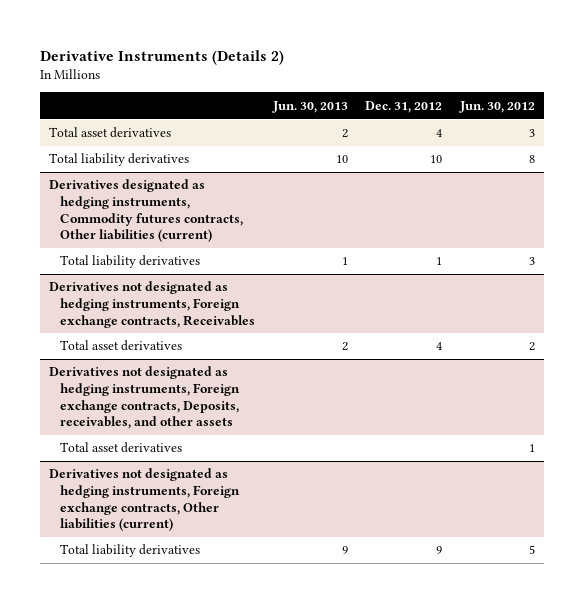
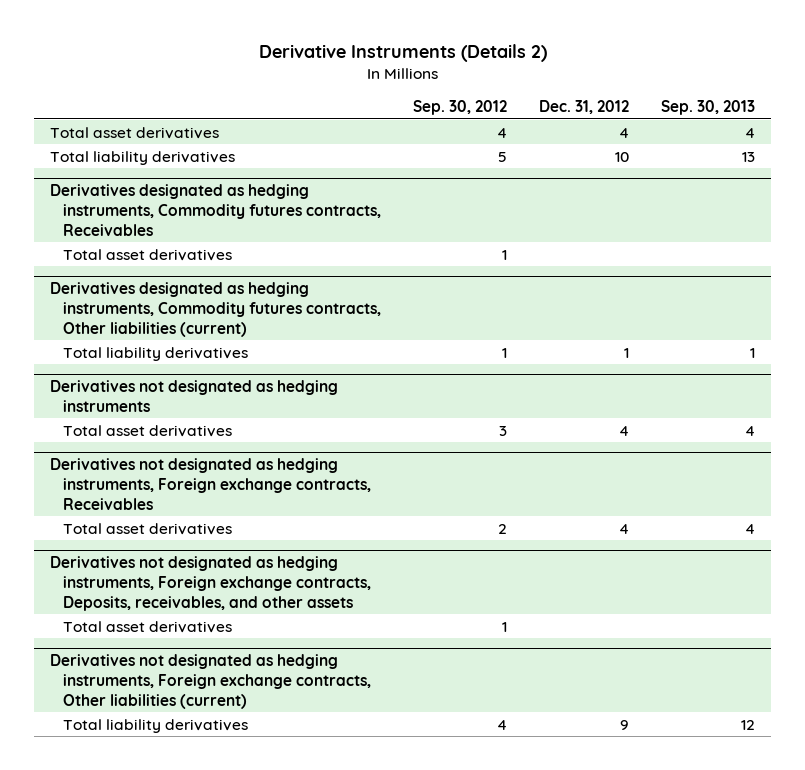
- | Jun. 30, 2013 | Dec. 31, 2012 | Jun. 30, 2012
+ | Sep. 30, 2012 | Dec. 31, 2012 | Sep. 30, 2013
+ Derivatives designated as hedging instruments, Commodity futures contracts, Receivables
+ Total asset derivatives | 1 | |
+ Derivatives not designated as hedging instruments
+ Total asset derivatives | 3 | 4 | 4

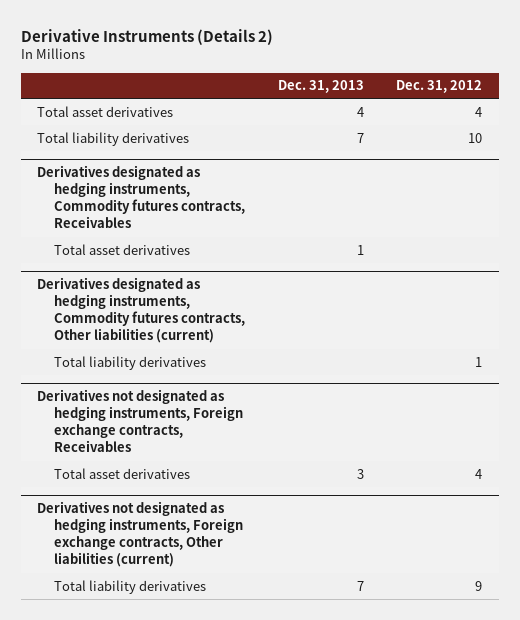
- | Sep. 30, 2012 | Dec. 31, 2012 | Sep. 30, 2013
+ | Dec. 31, 2013 | Dec. 31, 2012
- Derivatives not designated as hedging instruments
- Total asset derivatives | 3 | 4 | 4
- Derivatives not designated as hedging instruments, Foreign exchange contracts, Deposits, receivables, and other assets
- Total asset derivatives | 1 | |

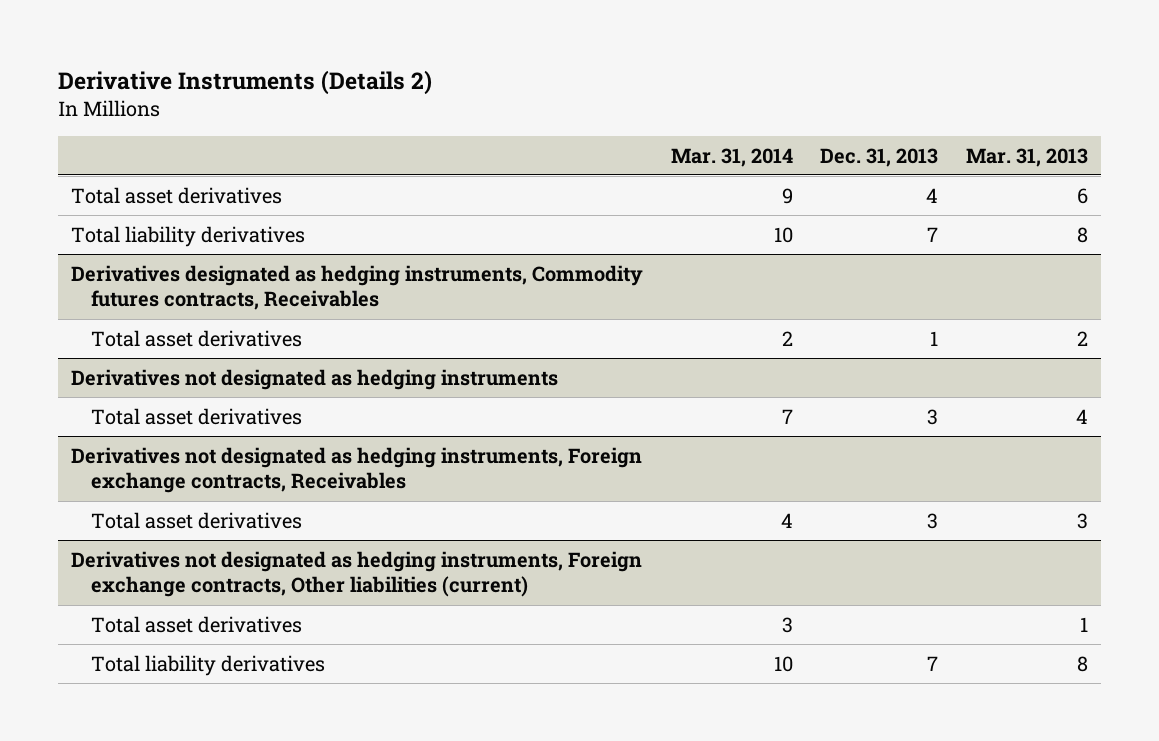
- | Dec. 31, 2013 | Dec. 31, 2012
+ | Mar. 31, 2014 | Dec. 31, 2013 | Mar. 31, 2013
- Derivatives designated as hedging instruments, Commodity futures contracts, Other liabilities (current)
- Total liability derivatives | | 1
+ Derivatives not designated as hedging instruments
+ Total asset derivatives | 7 | 3 | 4
@ Derivatives not designated as hedging instruments, Foreign exchange contracts, Other liabilities (current)
+ Total asset derivatives | 3 | | 1

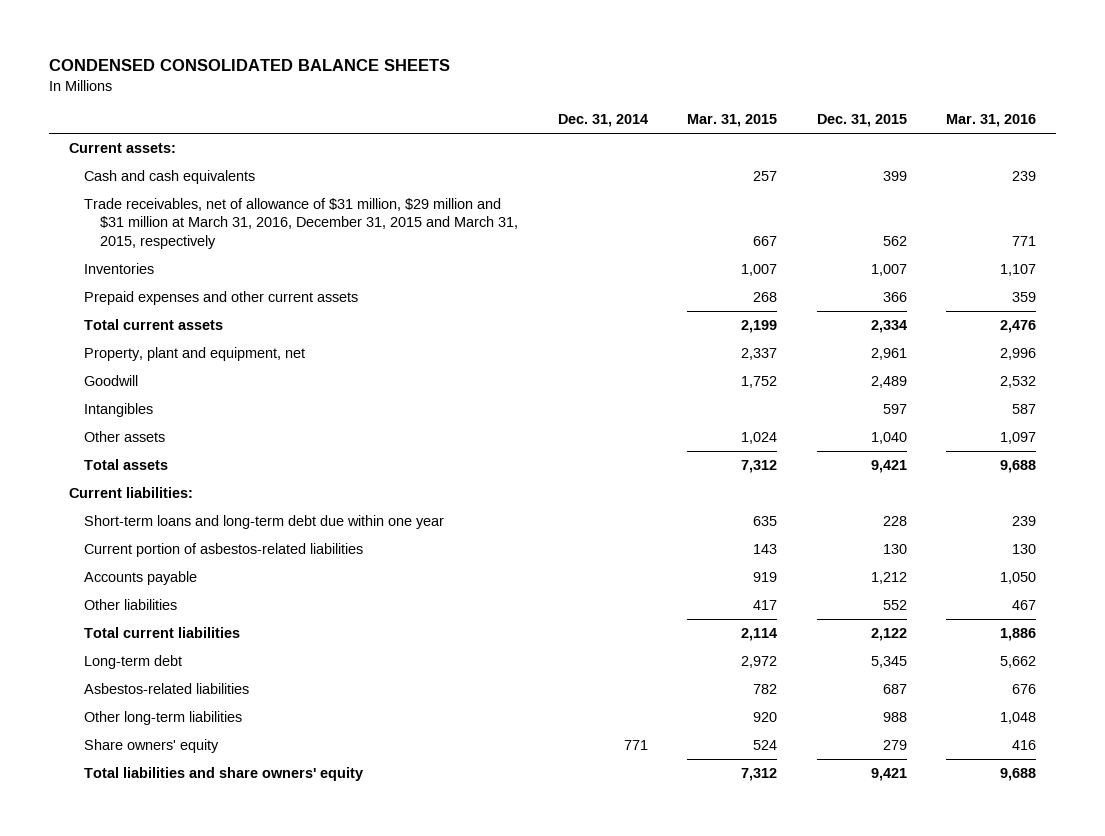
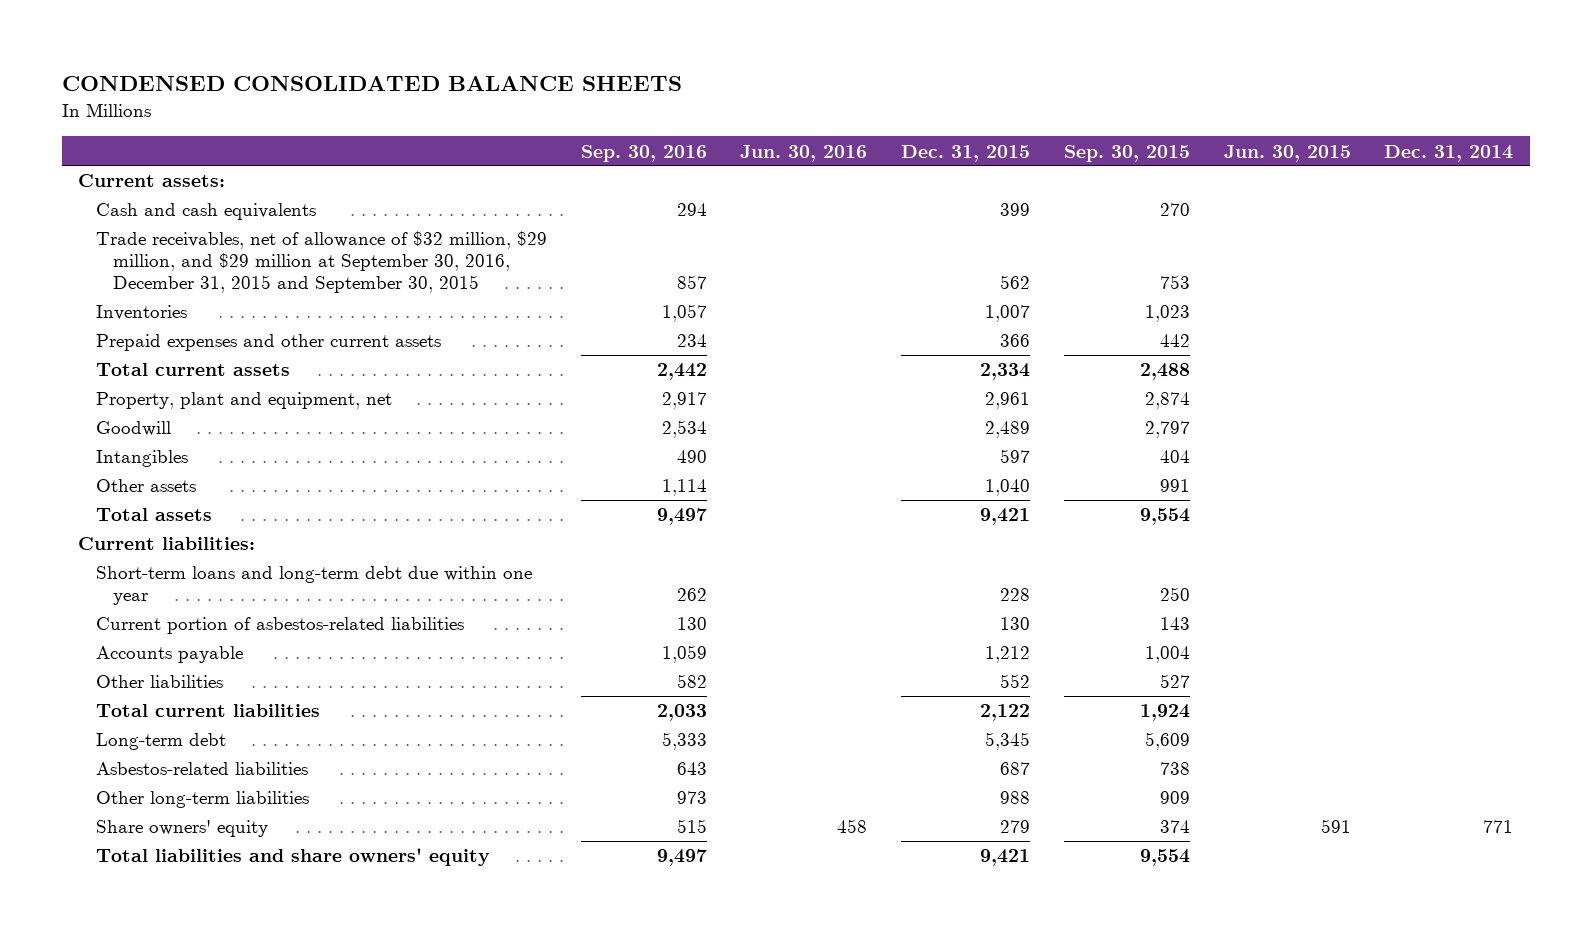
- | Dec. 31, 2014 | Mar. 31, 2015 | Dec. 31, 2015 | Mar. 31, 2016
+ | Sep. 30, 2016 | Jun. 30, 2016 | Dec. 31, 2015 | Sep. 30, 2015 | Jun. 30, 2015 | Dec. 31, 2014
- Trade receivables, net of allowance of $31 million, $29 million and $31 million at March 31, 2016, December 31, 2015 and March 31, 2015, respectively | | 667 | 562 | 771
+ Trade receivables, net of allowance of $32 million, $29 million, and $29 million at September 30, 2016, December 31, 2015 and September 30, 2015 | 857 | | 562 | 753 | |

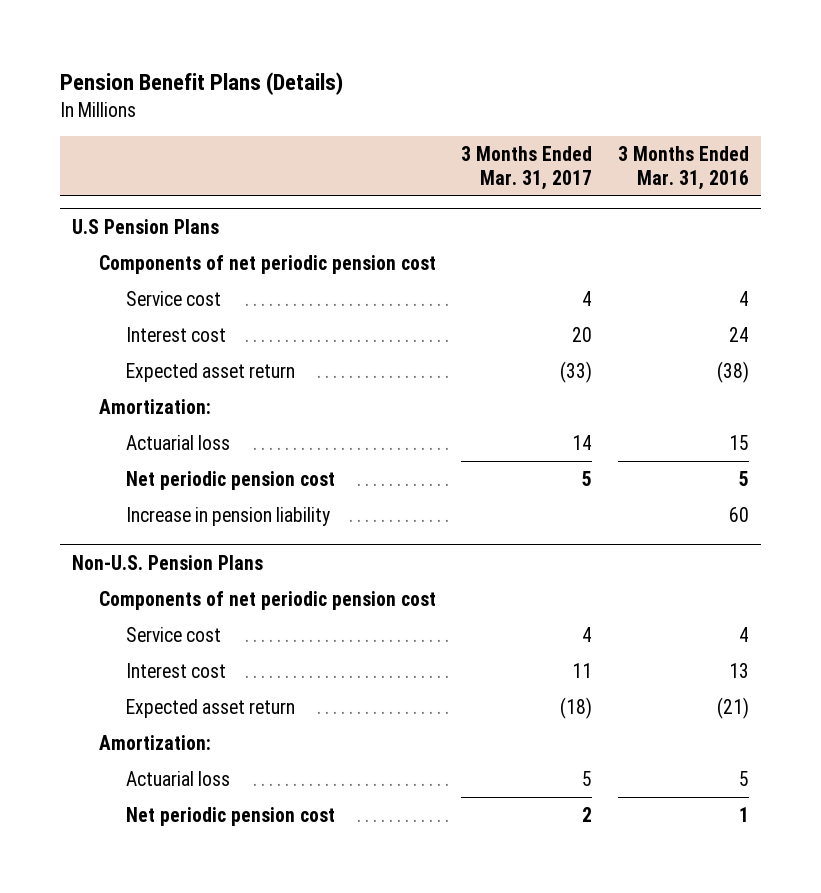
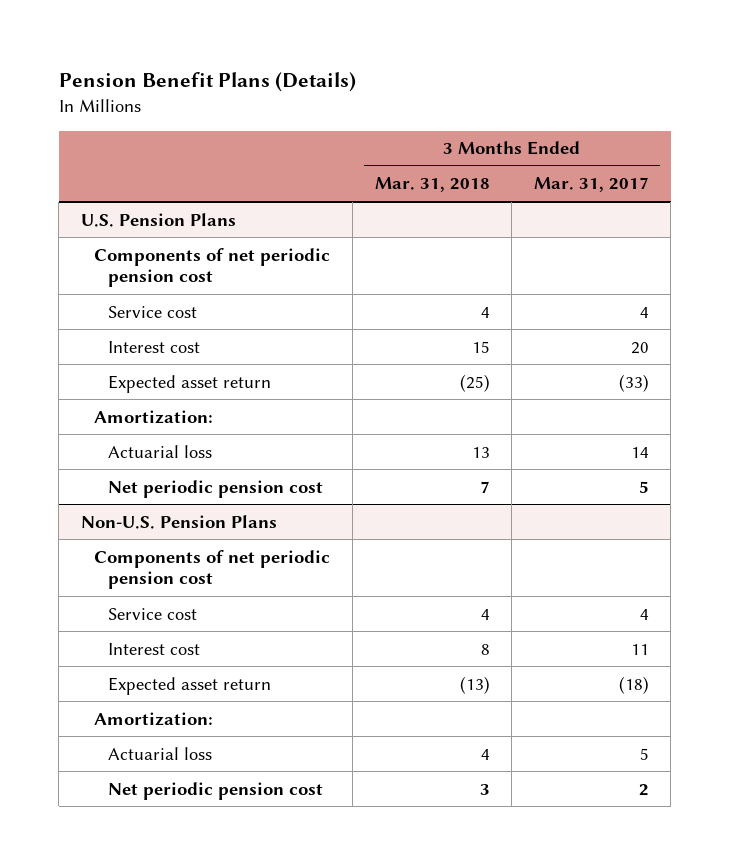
- | 3 Months Ended Mar. 31, 2017 | 3 Months Ended Mar. 31, 2016
+ | 3 Months Ended Mar. 31, 2018 | 3 Months Ended Mar. 31, 2017
- U.S Pension Plans
+ U.S. Pension Plans
- Increase in pension liability | | 60

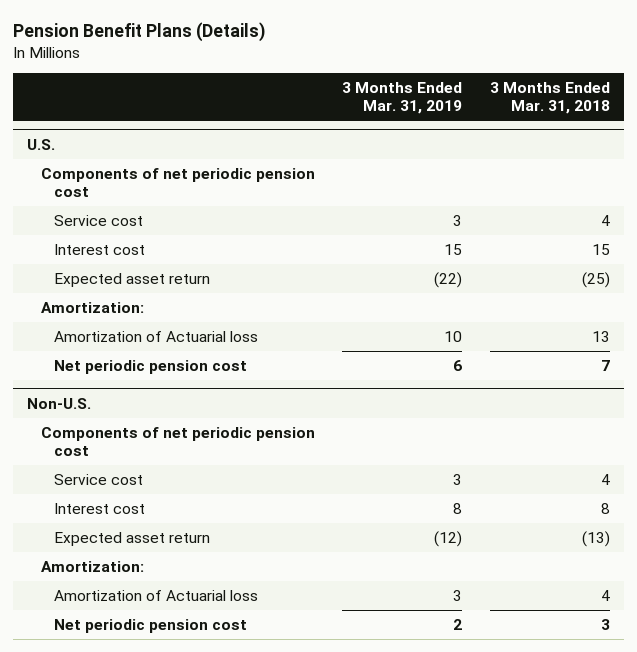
- | 3 Months Ended Mar. 31, 2018 | 3 Months Ended Mar. 31, 2017
+ | 3 Months Ended Mar. 31, 2019 | 3 Months Ended Mar. 31, 2018
- U.S. Pension Plans
+ U.S.
- Actuarial loss | 13 | 14
+ Amortization of Actuarial loss | 10 | 13
- Non-U.S. Pension Plans
+ Non-U.S.
- Actuarial loss | 4 | 5
+ Amortization of Actuarial loss | 3 | 4

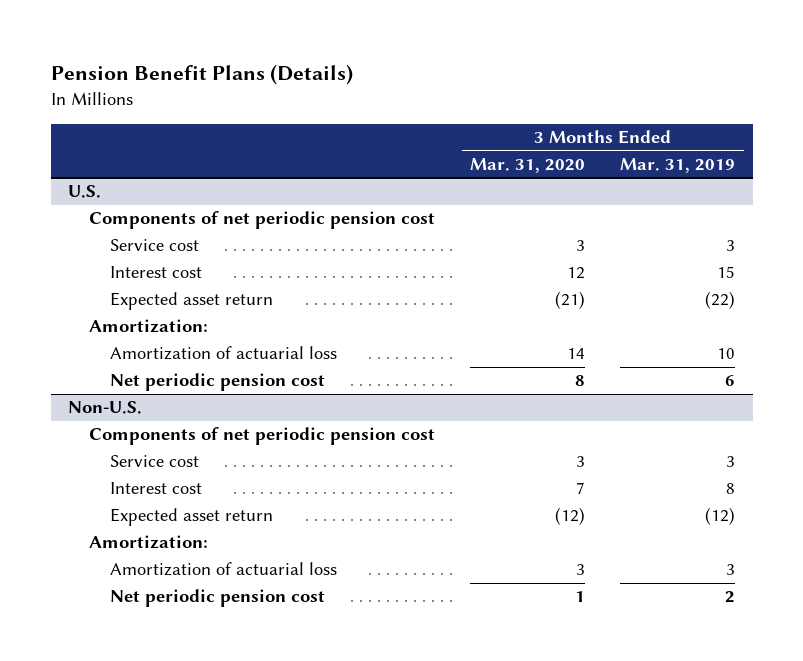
- | 3 Months Ended Mar. 31, 2019 | 3 Months Ended Mar. 31, 2018
+ | 3 Months Ended Mar. 31, 2020 | 3 Months Ended Mar. 31, 2019
@ U.S.
- Amortization of Actuarial loss | 10 | 13
+ Amortization of actuarial loss | 14 | 10
@ Non-U.S.
- Amortization of Actuarial loss | 3 | 4
+ Amortization of actuarial loss | 3 | 3

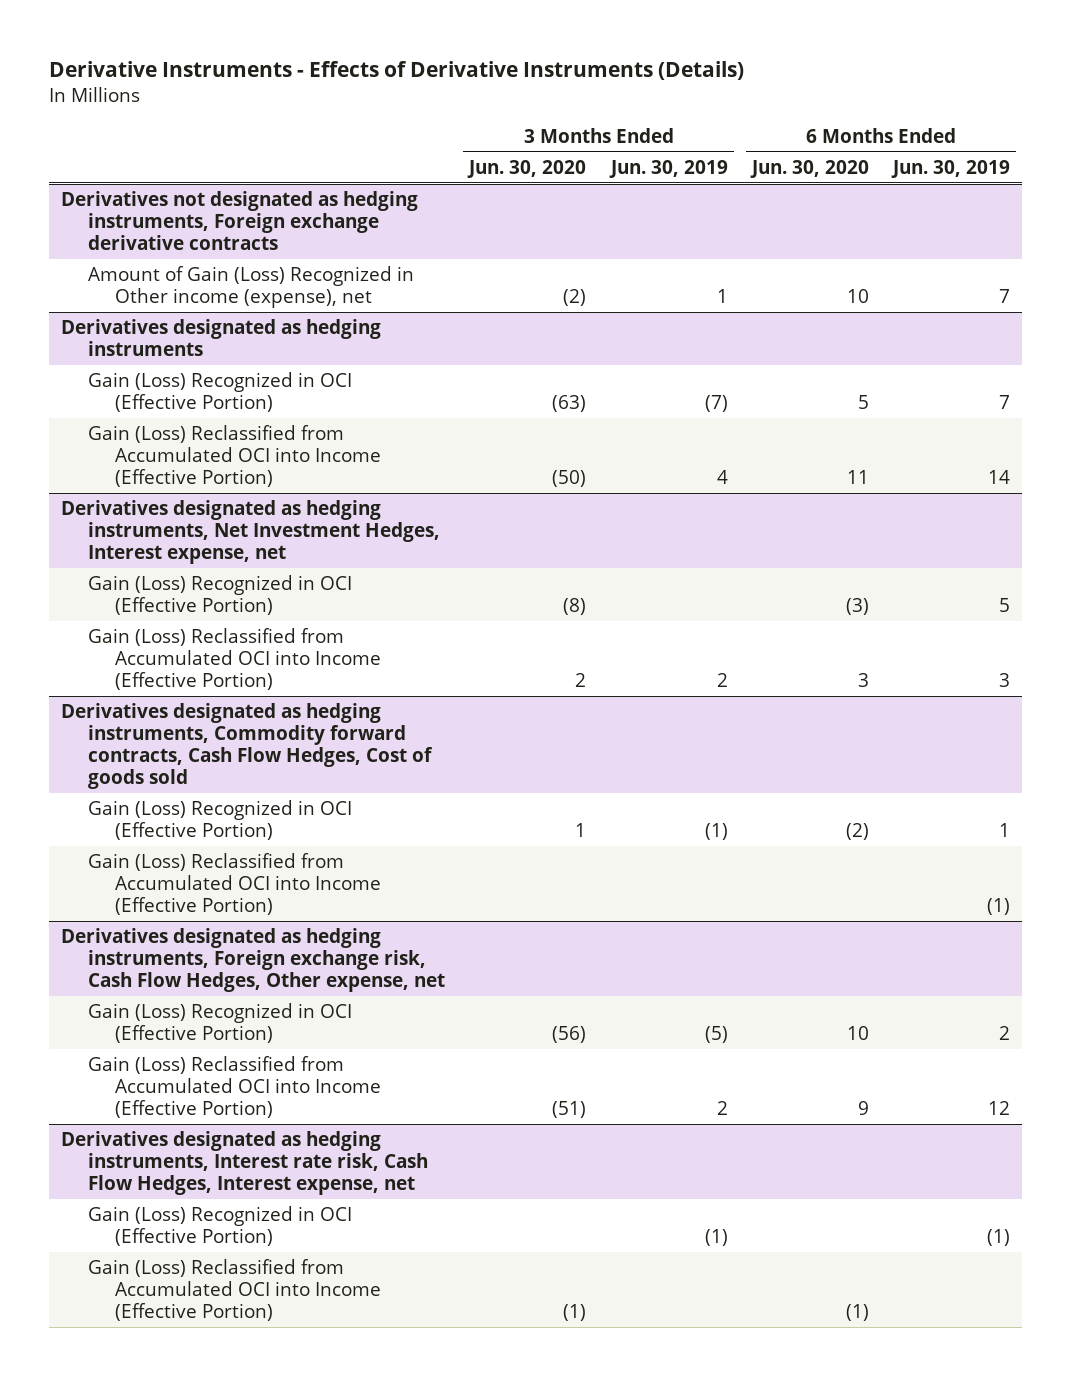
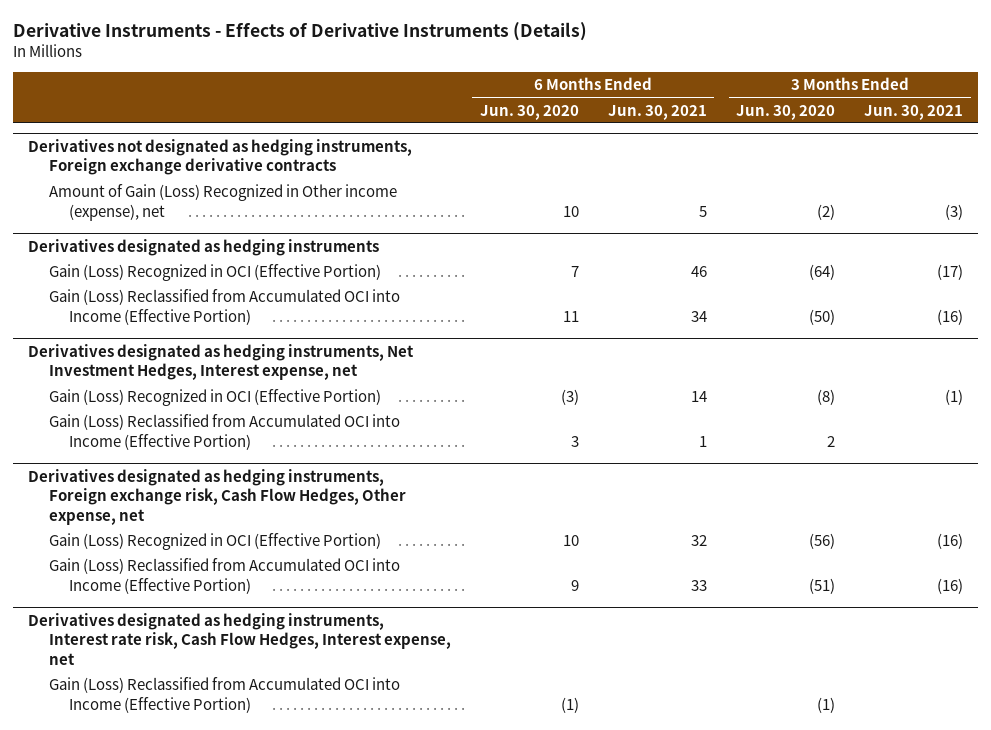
- | 3 Months Ended Jun. 30, 2020 | 3 Months Ended Jun. 30, 2019 | 6 Months Ended Jun. 30, 2020 | 6 Months Ended Jun. 30, 2019
+ | 6 Months Ended Jun. 30, 2020 | 6 Months Ended Jun. 30, 2021 | 3 Months Ended Jun. 30, 2020 | 3 Months Ended Jun. 30, 2021
@ Derivatives designated as hedging instruments
- Gain (Loss) Recognized in OCI (Effective Portion) | (63) | (7) | 5 | 7
+ Gain (Loss) Recognized in OCI (Effective Portion) | 7 | 46 | (64) | (17)
- Derivatives designated as hedging instruments, Commodity forward contracts, Cash Flow Hedges, Cost of goods sold
- Gain (Loss) Recognized in OCI (Effective Portion) | 1 | (1) | (2) | 1
- Gain (Loss) Reclassified from Accumulated OCI into Income (Effective Portion) | | | | (1)
@ Derivatives designated as hedging instruments, Interest rate risk, Cash Flow Hedges, Interest expense, net
- Gain (Loss) Recognized in OCI (Effective Portion) | | (1) | | (1)

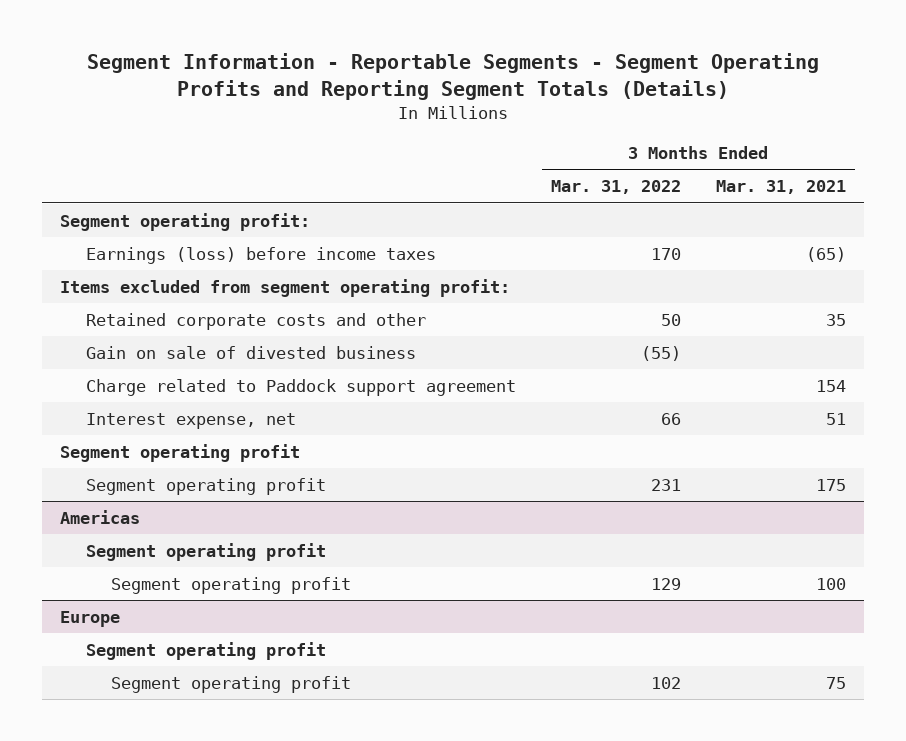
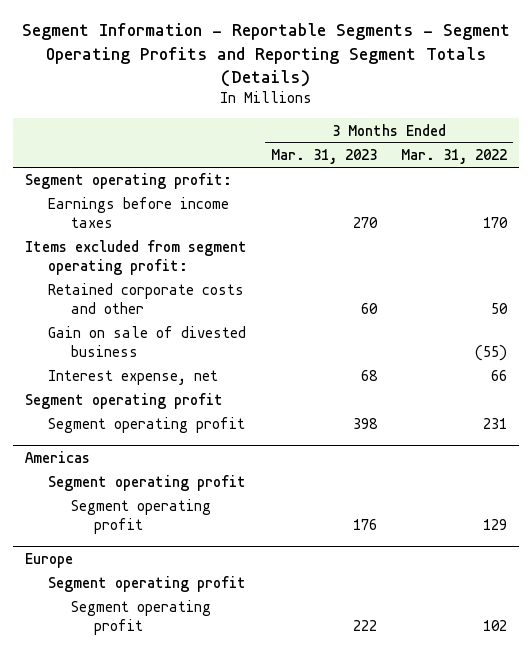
- | 3 Months Ended Mar. 31, 2022 | 3 Months Ended Mar. 31, 2021
+ | 3 Months Ended Mar. 31, 2023 | 3 Months Ended Mar. 31, 2022
- Earnings (loss) before income taxes | 170 | (65)
+ Earnings before income taxes | 270 | 170
- Charge related to Paddock support agreement | | 154

